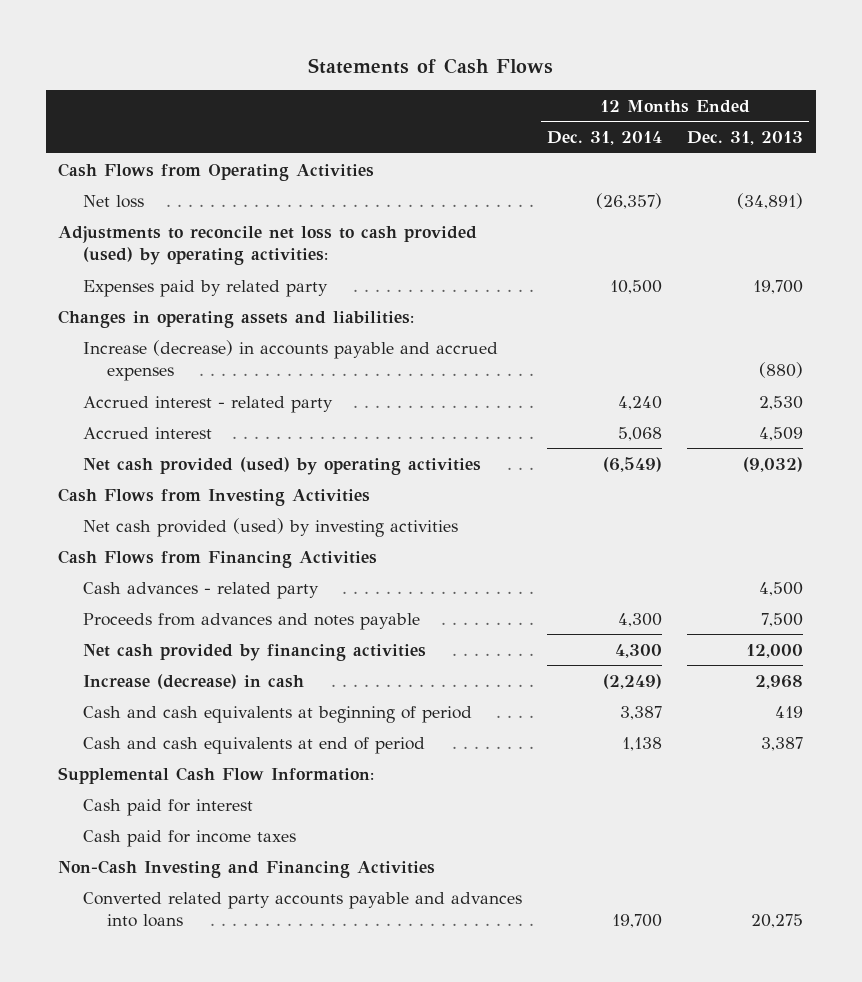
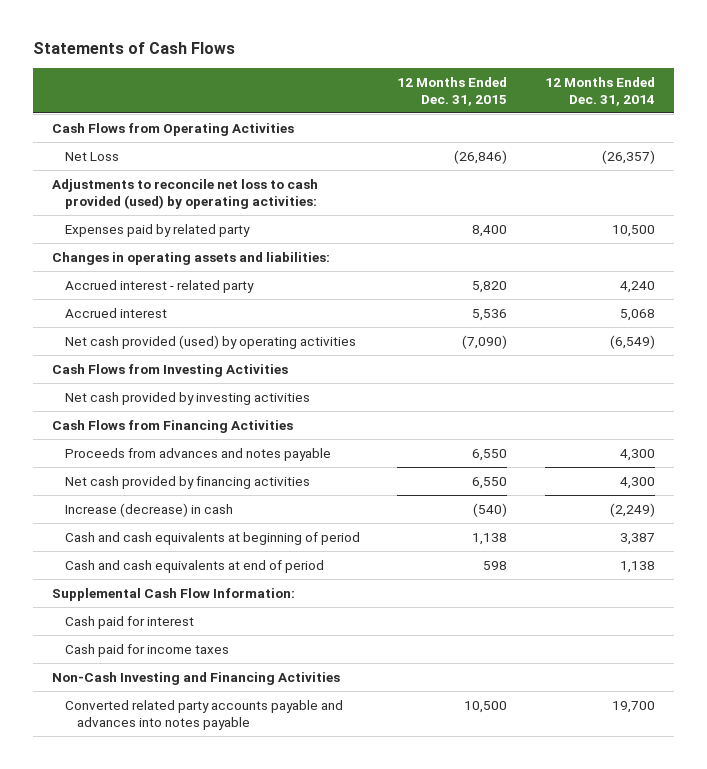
- | 12 Months Ended Dec. 31, 2014 | 12 Months Ended Dec. 31, 2013
+ | 12 Months Ended Dec. 31, 2015 | 12 Months Ended Dec. 31, 2014
- Net loss | (26,357) | (34,891)
+ Net Loss | (26,846) | (26,357)
- Increase (decrease) in accounts payable and accrued expenses | | (880)
- Net cash provided (used) by investing activities
+ Net cash provided by investing activities
- Cash advances - related party | | 4,500
- Converted related party accounts payable and advances into loans | 19,700 | 20,275
+ Converted related party accounts payable and advances into notes payable | 10,500 | 19,700

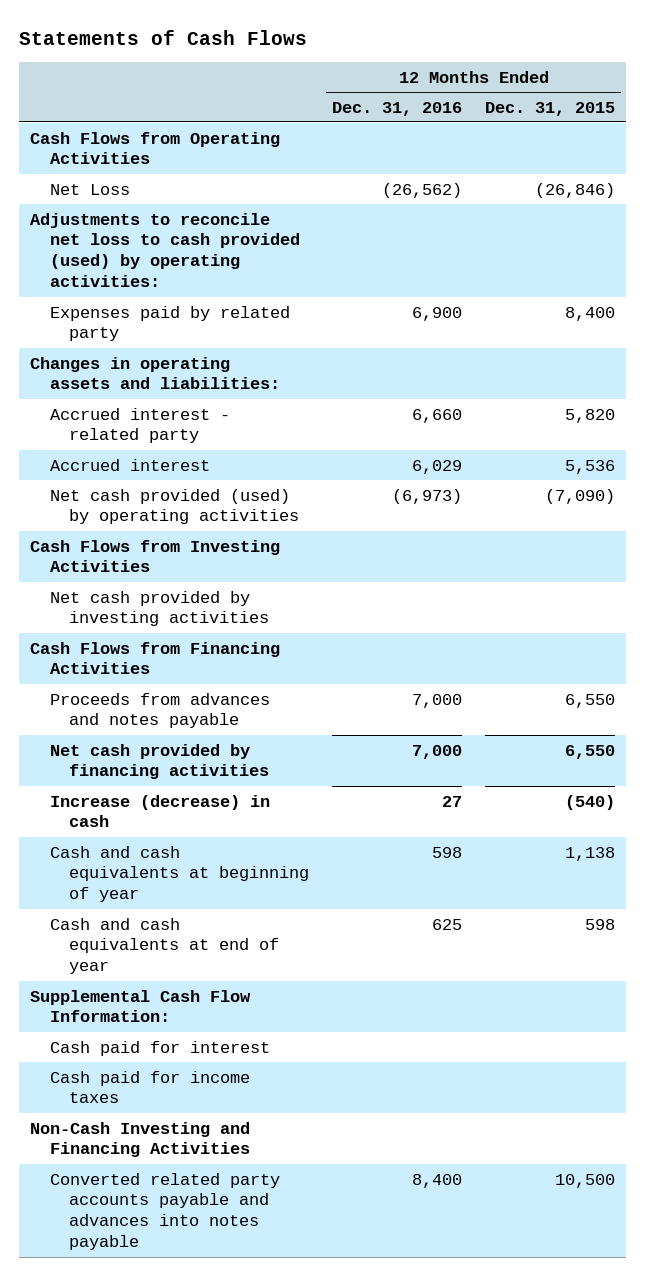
- | 12 Months Ended Dec. 31, 2015 | 12 Months Ended Dec. 31, 2014
+ | 12 Months Ended Dec. 31, 2016 | 12 Months Ended Dec. 31, 2015
- Cash and cash equivalents at beginning of period | 1,138 | 3,387
- Cash and cash equivalents at end of period | 598 | 1,138
+ Cash and cash equivalents at beginning of year | 598 | 1,138
+ Cash and cash equivalents at end of year | 625 | 598

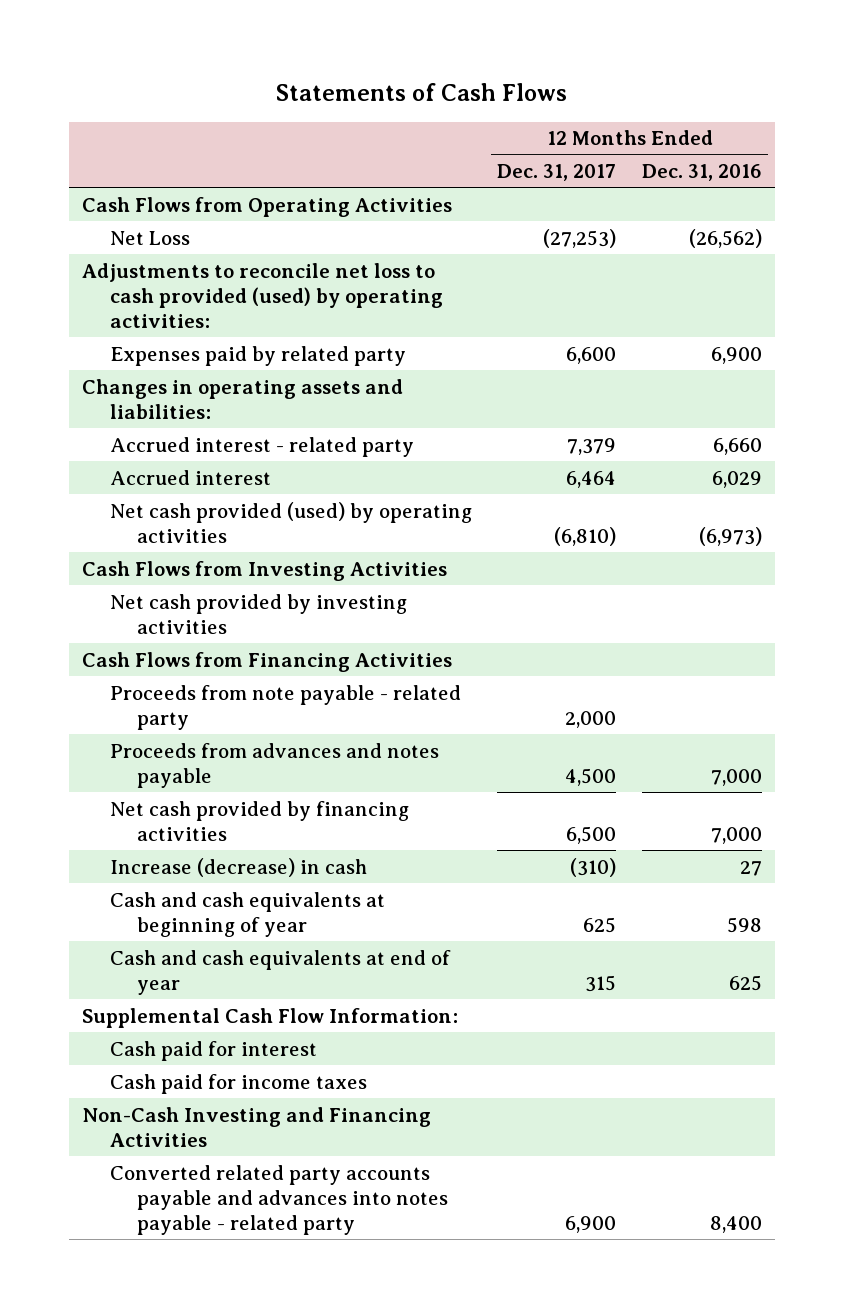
- | 12 Months Ended Dec. 31, 2016 | 12 Months Ended Dec. 31, 2015
+ | 12 Months Ended Dec. 31, 2017 | 12 Months Ended Dec. 31, 2016
+ Proceeds from note payable - related party | 2,000 |
- Converted related party accounts payable and advances into notes payable | 8,400 | 10,500
+ Converted related party accounts payable and advances into notes payable - related party | 6,900 | 8,400

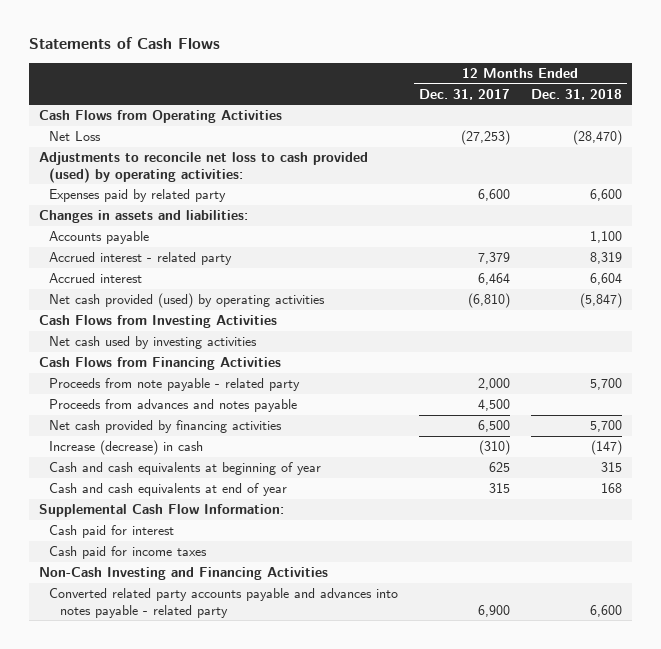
- | 12 Months Ended Dec. 31, 2017 | 12 Months Ended Dec. 31, 2016
+ | 12 Months Ended Dec. 31, 2017 | 12 Months Ended Dec. 31, 2018
- Changes in operating assets and liabilities:
+ Changes in assets and liabilities:
+ Accounts payable | | 1,100
- Net cash provided by investing activities
+ Net cash used by investing activities

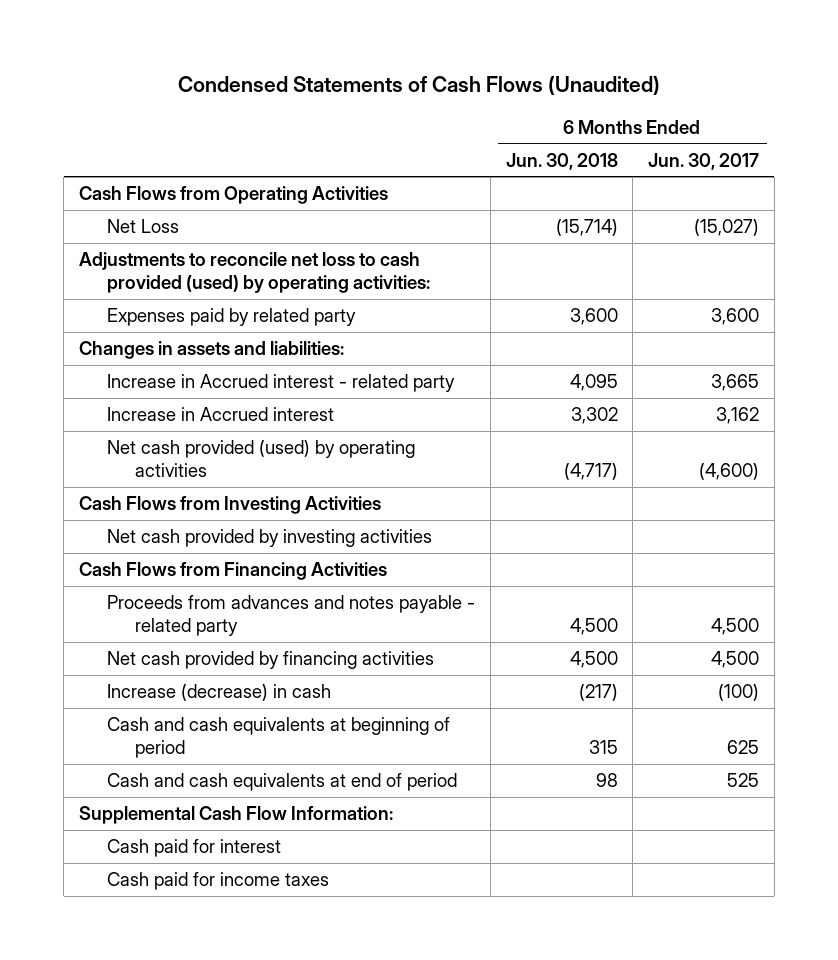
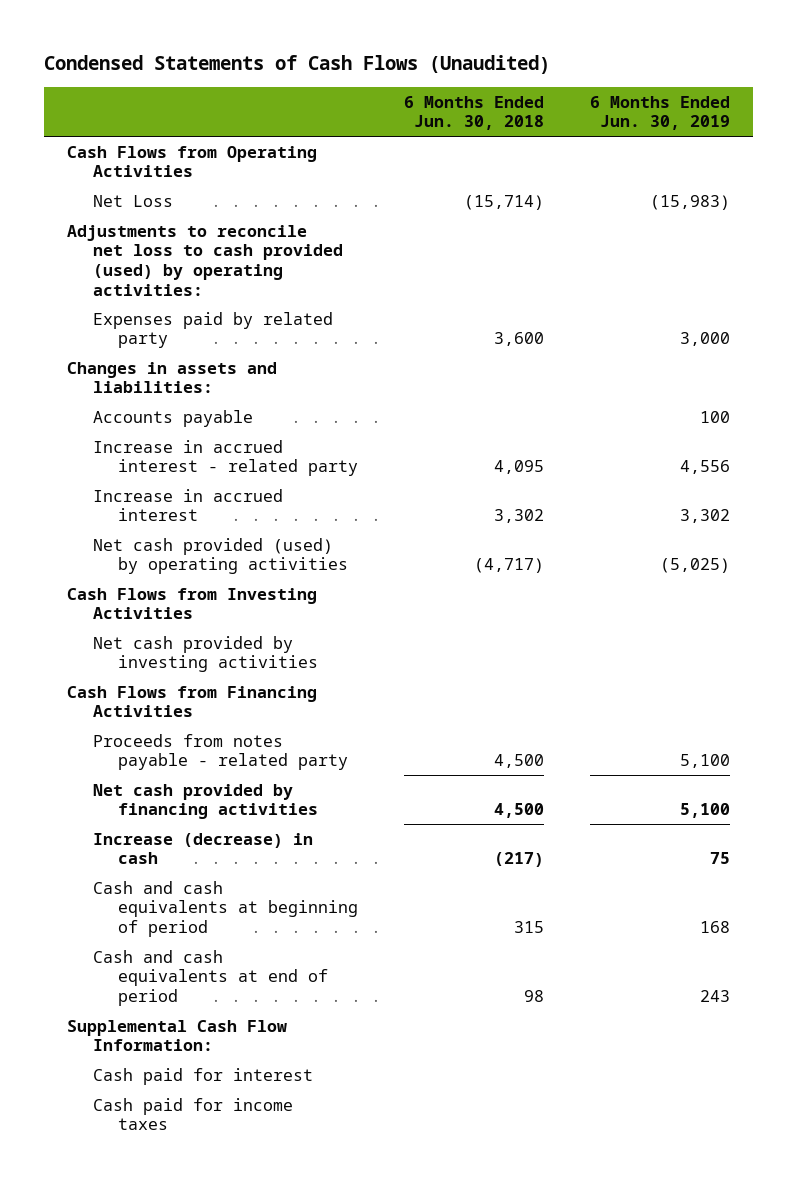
- | 6 Months Ended Jun. 30, 2018 | 6 Months Ended Jun. 30, 2017
+ | 6 Months Ended Jun. 30, 2018 | 6 Months Ended Jun. 30, 2019
- Increase in Accrued interest - related party | 4,095 | 3,665
- Increase in Accrued interest | 3,302 | 3,162
+ Accounts payable | | 100
+ Increase in accrued interest - related party | 4,095 | 4,556
+ Increase in accrued interest | 3,302 | 3,302
- Proceeds from advances and notes payable - related party | 4,500 | 4,500
+ Proceeds from notes payable - related party | 4,500 | 5,100

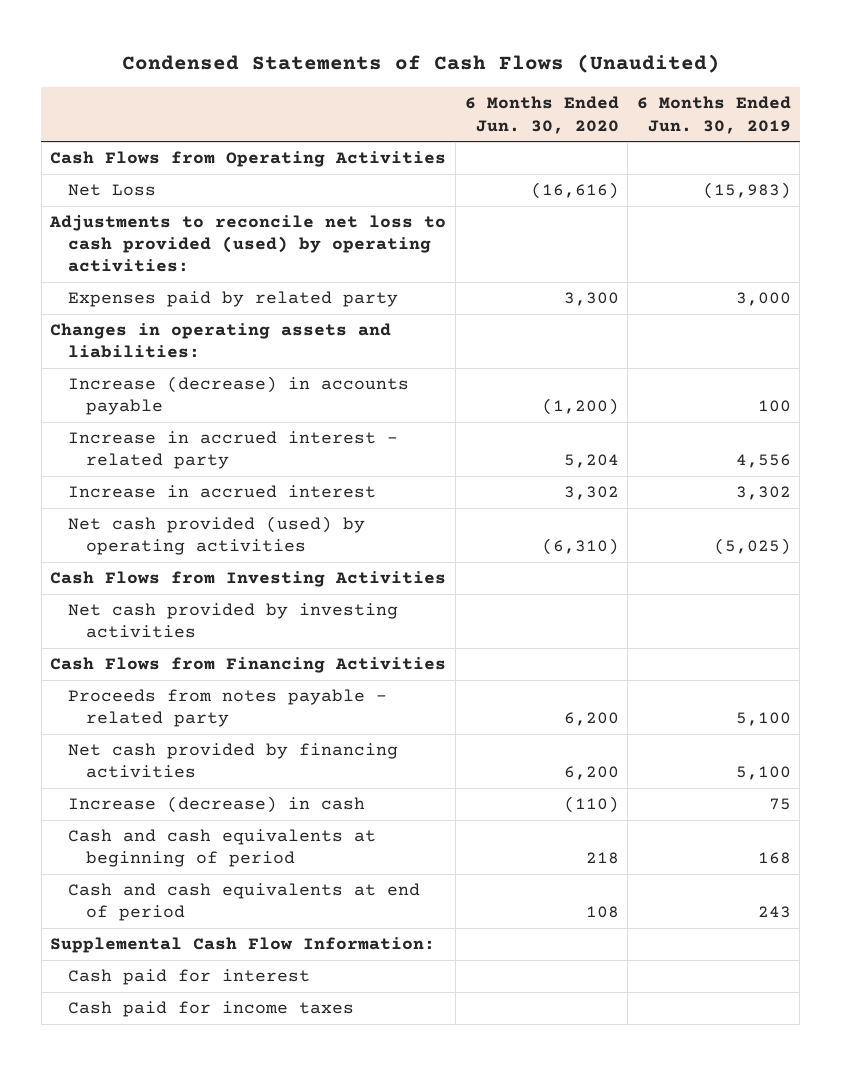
- | 6 Months Ended Jun. 30, 2018 | 6 Months Ended Jun. 30, 2019
+ | 6 Months Ended Jun. 30, 2020 | 6 Months Ended Jun. 30, 2019
- Changes in assets and liabilities:
- Accounts payable | | 100
+ Changes in operating assets and liabilities:
+ Increase (decrease) in accounts payable | (1,200) | 100

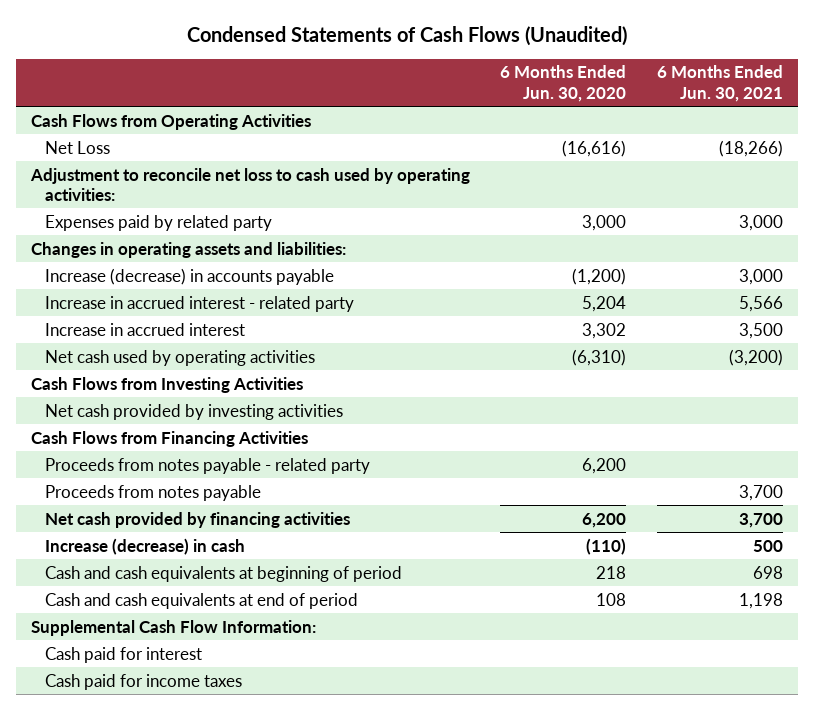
- | 6 Months Ended Jun. 30, 2020 | 6 Months Ended Jun. 30, 2019
+ | 6 Months Ended Jun. 30, 2020 | 6 Months Ended Jun. 30, 2021
- Adjustments to reconcile net loss to cash provided (used) by operating activities:
- Expenses paid by related party | 3,300 | 3,000
+ Adjustment to reconcile net loss to cash used by operating activities:
+ Expenses paid by related party | 3,000 | 3,000
- Net cash provided (used) by operating activities | (6,310) | (5,025)
+ Net cash used by operating activities | (6,310) | (3,200)
+ Proceeds from notes payable | | 3,700

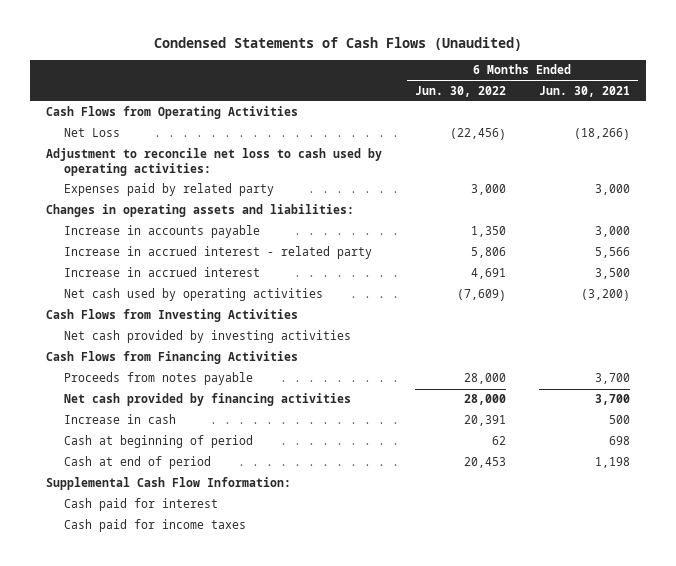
- | 6 Months Ended Jun. 30, 2020 | 6 Months Ended Jun. 30, 2021
+ | 6 Months Ended Jun. 30, 2022 | 6 Months Ended Jun. 30, 2021
- Increase (decrease) in accounts payable | (1,200) | 3,000
+ Increase in accounts payable | 1,350 | 3,000
- Proceeds from notes payable - related party | 6,200 |
- Increase (decrease) in cash | (110) | 500
- Cash and cash equivalents at beginning of period | 218 | 698
- Cash and cash equivalents at end of period | 108 | 1,198
+ Increase in cash | 20,391 | 500
+ Cash at beginning of period | 62 | 698
+ Cash at end of period | 20,453 | 1,198

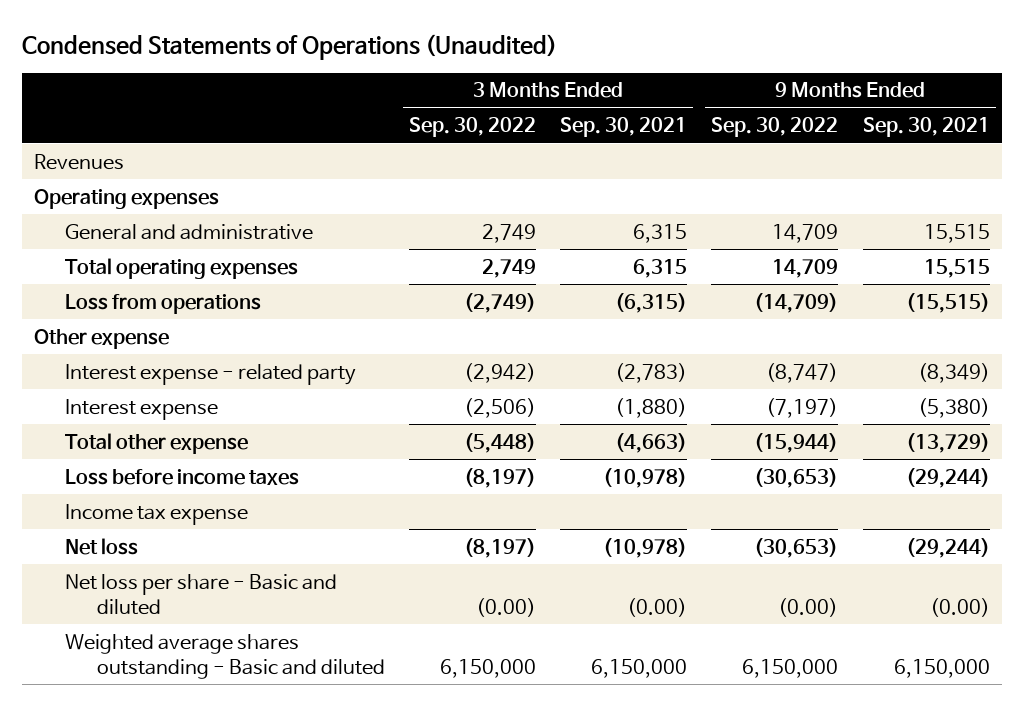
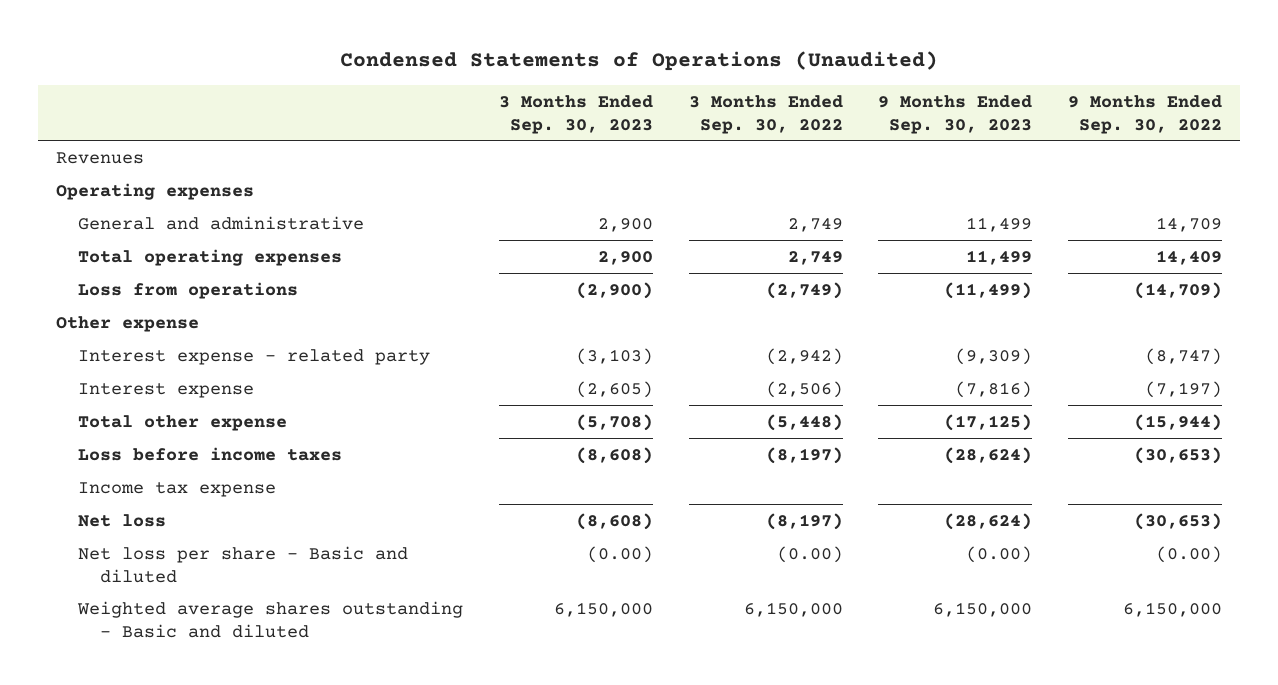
- | 3 Months Ended Sep. 30, 2022 | 3 Months Ended Sep. 30, 2021 | 9 Months Ended Sep. 30, 2022 | 9 Months Ended Sep. 30, 2021
+ | 3 Months Ended Sep. 30, 2023 | 3 Months Ended Sep. 30, 2022 | 9 Months Ended Sep. 30, 2023 | 9 Months Ended Sep. 30, 2022
- Total operating expenses | 2,749 | 6,315 | 14,709 | 15,515
+ Total operating expenses | 2,900 | 2,749 | 11,499 | 14,409

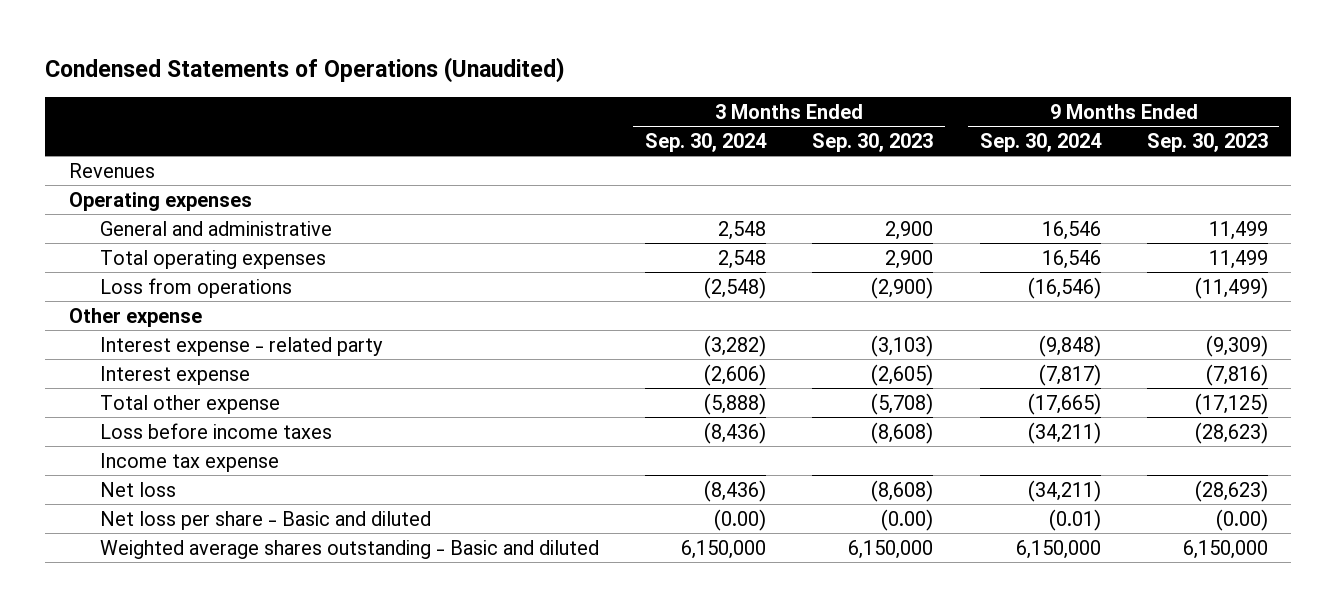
- | 3 Months Ended Sep. 30, 2023 | 3 Months Ended Sep. 30, 2022 | 9 Months Ended Sep. 30, 2023 | 9 Months Ended Sep. 30, 2022
+ | 3 Months Ended Sep. 30, 2024 | 3 Months Ended Sep. 30, 2023 | 9 Months Ended Sep. 30, 2024 | 9 Months Ended Sep. 30, 2023
- Loss before income taxes | (8,608) | (8,197) | (28,624) | (30,653)
+ Loss before income taxes | (8,436) | (8,608) | (34,211) | (28,623)
- Net loss | (8,608) | (8,197) | (28,624) | (30,653)
+ Net loss | (8,436) | (8,608) | (34,211) | (28,623)

